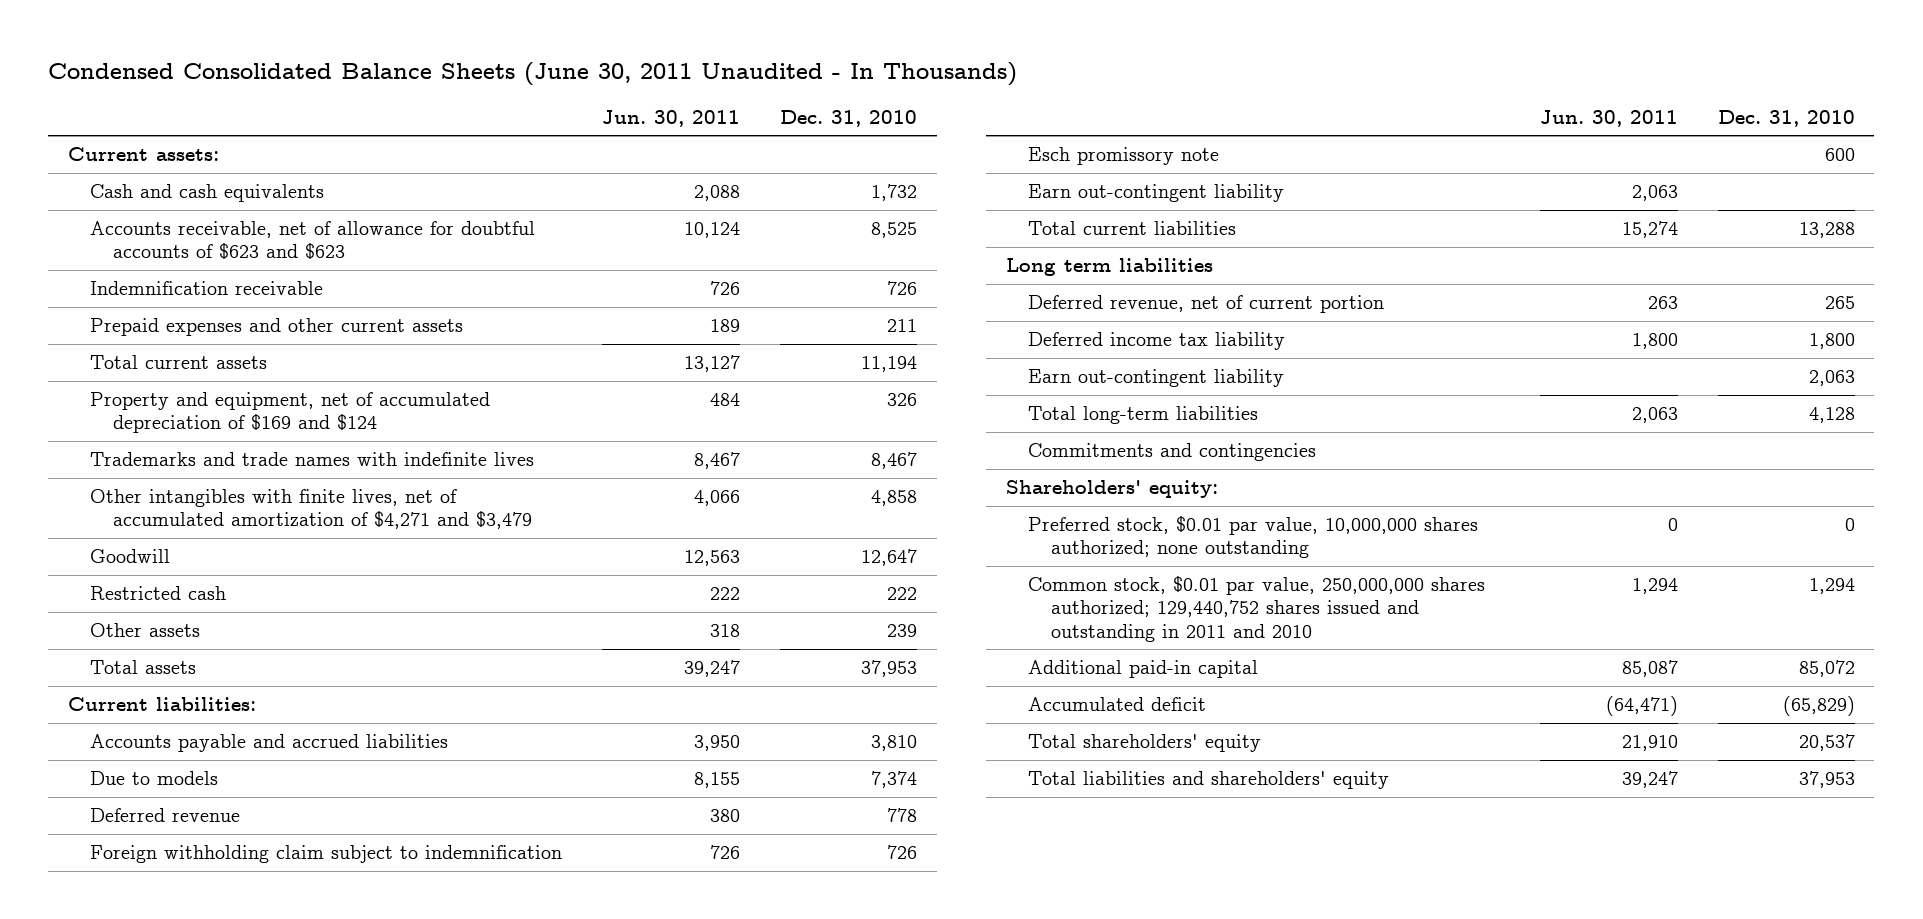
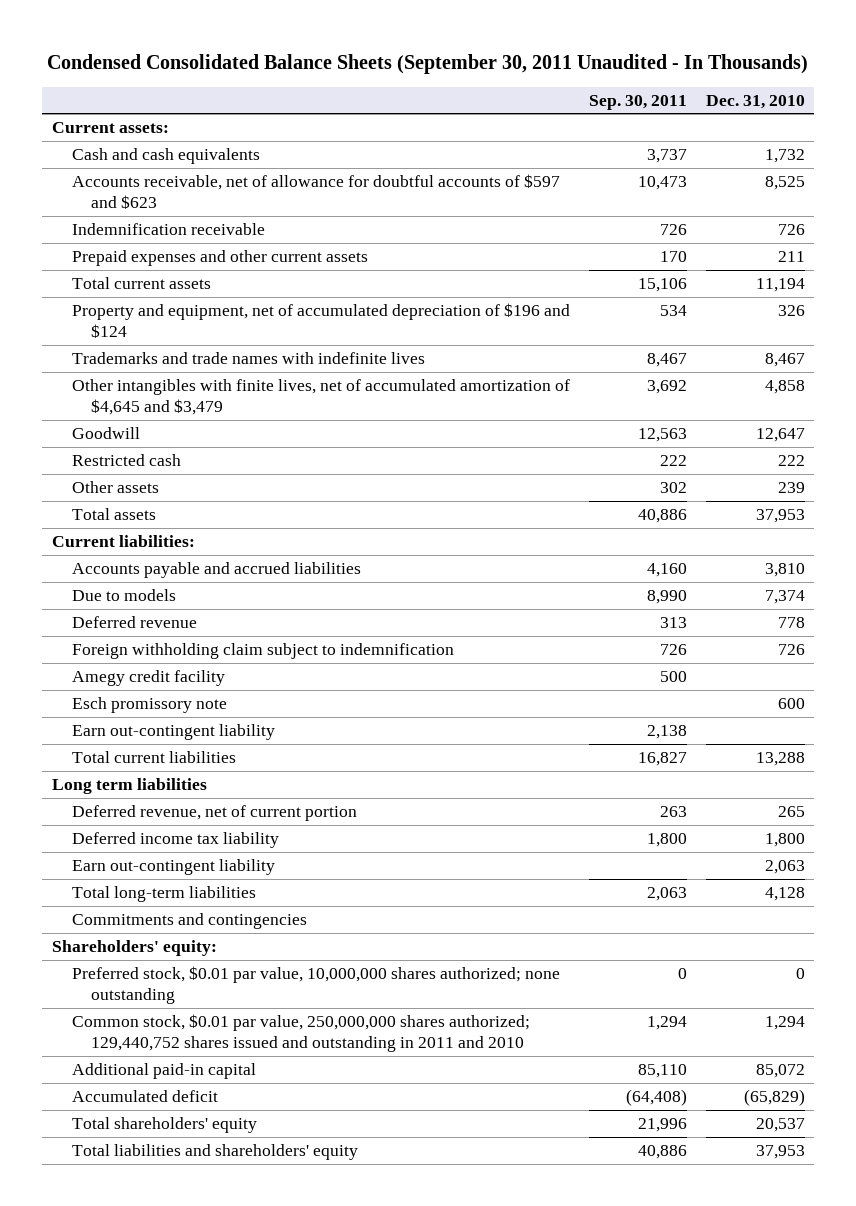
- Condensed Consolidated Balance Sheets (June 30, 2011 Unaudited - In Thousands)
+ Condensed Consolidated Balance Sheets (September 30, 2011 Unaudited - In Thousands)
- | Jun. 30, 2011 | Dec. 31, 2010
+ | Sep. 30, 2011 | Dec. 31, 2010
- Accounts receivable, net of allowance for doubtful accounts of $623 and $623 | 10,124 | 8,525
+ Accounts receivable, net of allowance for doubtful accounts of $597 and $623 | 10,473 | 8,525
- Property and equipment, net of accumulated depreciation of $169 and $124 | 484 | 326
+ Property and equipment, net of accumulated depreciation of $196 and $124 | 534 | 326
- Other intangibles with finite lives, net of accumulated amortization of $4,271 and $3,479 | 4,066 | 4,858
+ Other intangibles with finite lives, net of accumulated amortization of $4,645 and $3,479 | 3,692 | 4,858
+ Amegy credit facility | 500 |

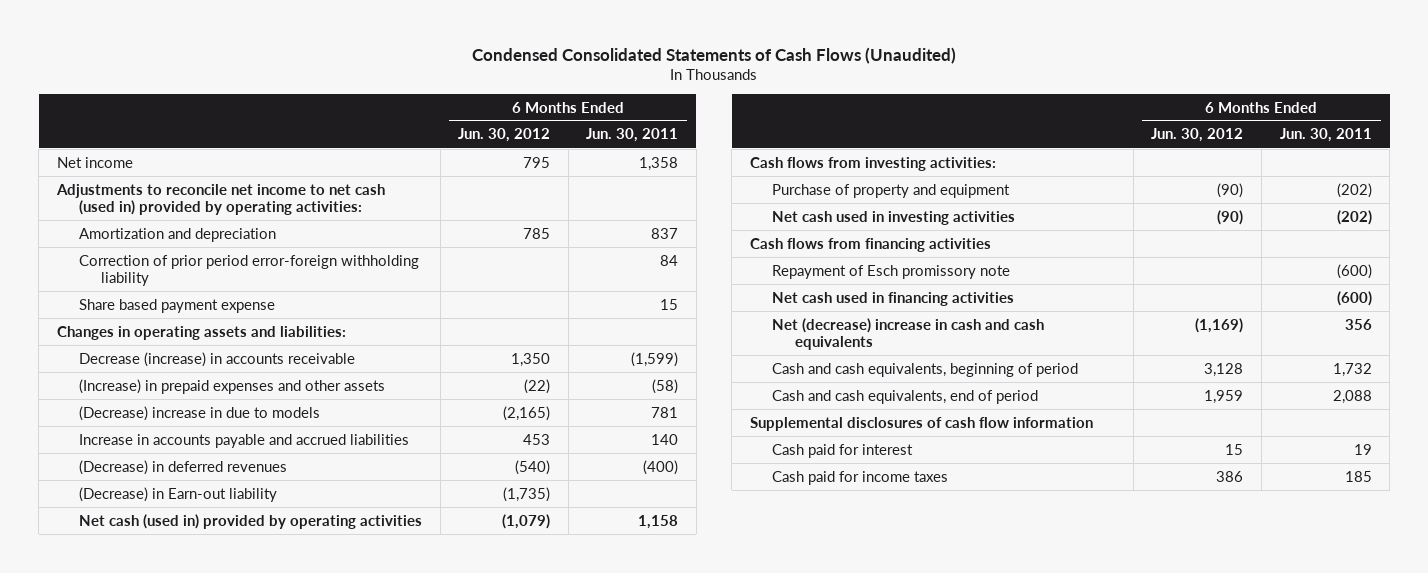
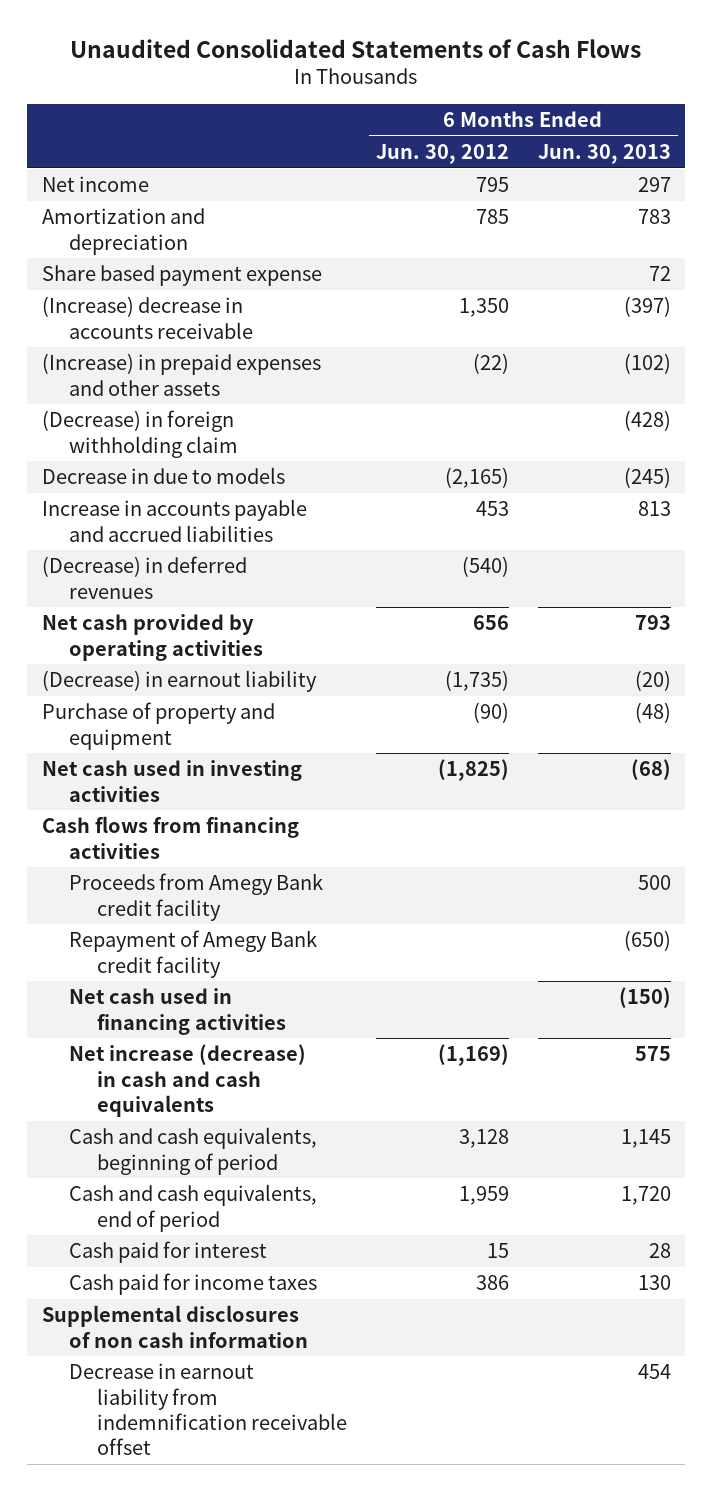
- Condensed Consolidated Statements of Cash Flows (Unaudited)
+ Unaudited Consolidated Statements of Cash Flows
- | 6 Months Ended Jun. 30, 2012 | 6 Months Ended Jun. 30, 2011
+ | 6 Months Ended Jun. 30, 2012 | 6 Months Ended Jun. 30, 2013
- Adjustments to reconcile net income to net cash (used in) provided by operating activities:
- Correction of prior period error-foreign withholding liability | | 84
- Changes in operating assets and liabilities:
- Decrease (increase) in accounts receivable | 1,350 | (1,599)
+ (Increase) decrease in accounts receivable | 1,350 | (397)
- (Decrease) increase in due to models | (2,165) | 781
+ (Decrease) in foreign withholding claim | | (428)
+ Decrease in due to models | (2,165) | (245)
- (Decrease) in Earn-out liability | (1,735) |
- Net cash (used in) provided by operating activities | (1,079) | 1,158
- Cash flows from investing activities:
+ Net cash provided by operating activities | 656 | 793
+ (Decrease) in earnout liability | (1,735) | (20)
- Net cash used in investing activities | (90) | (202)
+ Net cash used in investing activities | (1,825) | (68)
- Repayment of Esch promissory note | | (600)
+ Proceeds from Amegy Bank credit facility | | 500
+ Repayment of Amegy Bank credit facility | | (650)
- Net (decrease) increase in cash and cash equivalents | (1,169) | 356
+ Net increase (decrease) in cash and cash equivalents | (1,169) | 575
- Supplemental disclosures of cash flow information
+ Supplemental disclosures of non cash information
+ Decrease in earnout liability from indemnification receivable offset | | 454

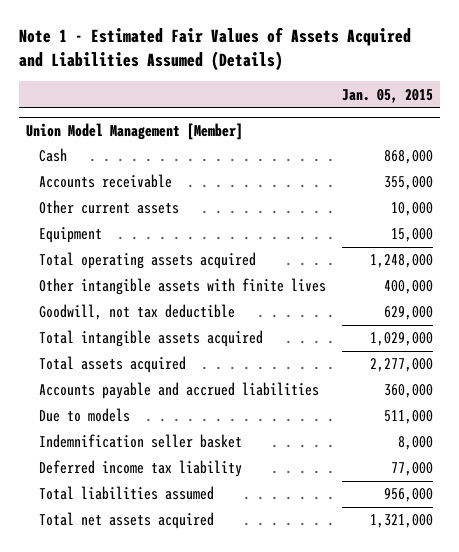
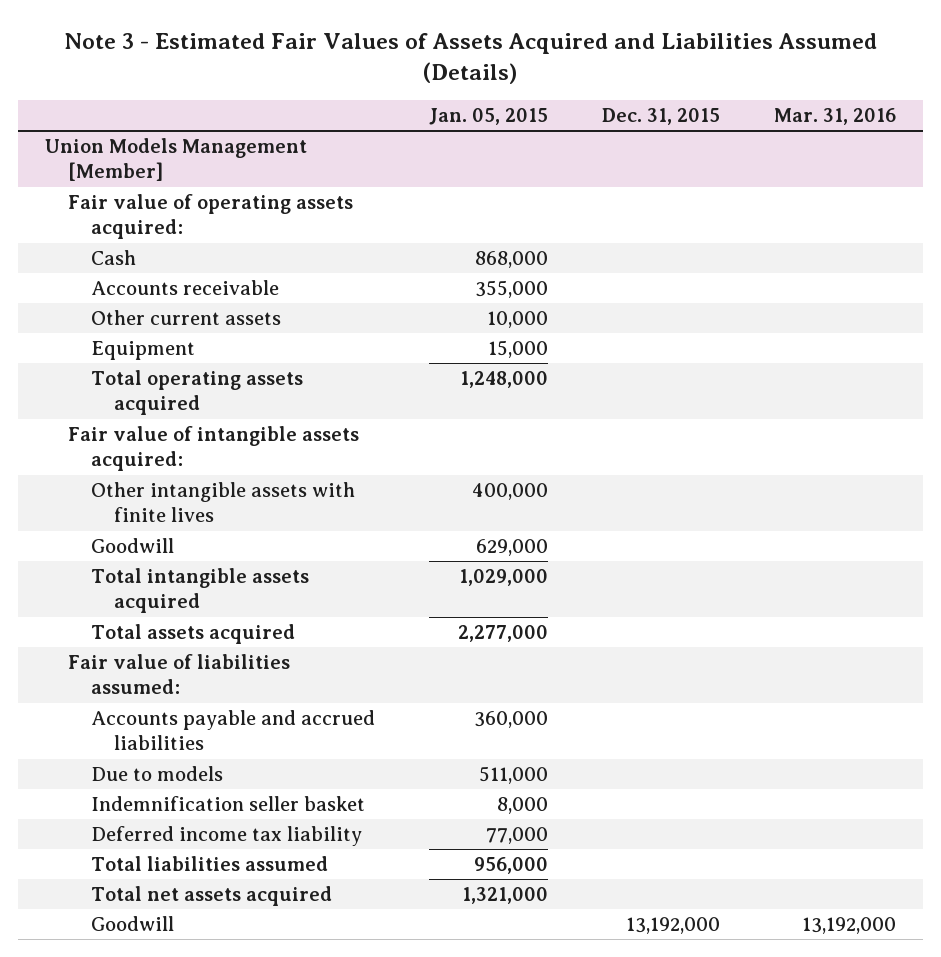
- Note 1 - Estimated Fair Values of Assets Acquired and Liabilities Assumed (Details)
+ Note 3 - Estimated Fair Values of Assets Acquired and Liabilities Assumed (Details)
- | Jan. 05, 2015
+ | Jan. 05, 2015 | Dec. 31, 2015 | Mar. 31, 2016
- Union Model Management [Member]
+ Union Models Management [Member]
+ Fair value of operating assets acquired:
+ Fair value of intangible assets acquired:
- Goodwill, not tax deductible | 629,000
+ Goodwill | 629,000 | |
+ Fair value of liabilities assumed:
+ Goodwill | | 13,192,000 | 13,192,000

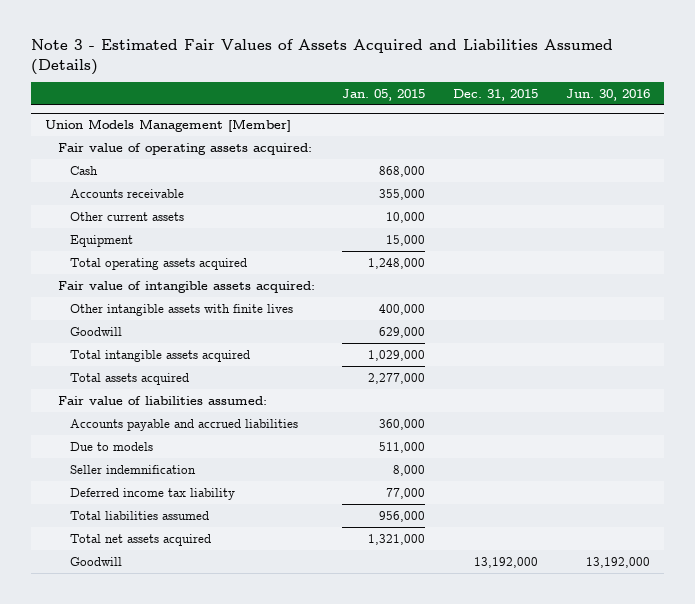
- | Jan. 05, 2015 | Dec. 31, 2015 | Mar. 31, 2016
+ | Jan. 05, 2015 | Dec. 31, 2015 | Jun. 30, 2016
@ Union Models Management [Member]
- Indemnification seller basket | 8,000 | |
+ Seller indemnification | 8,000 | |

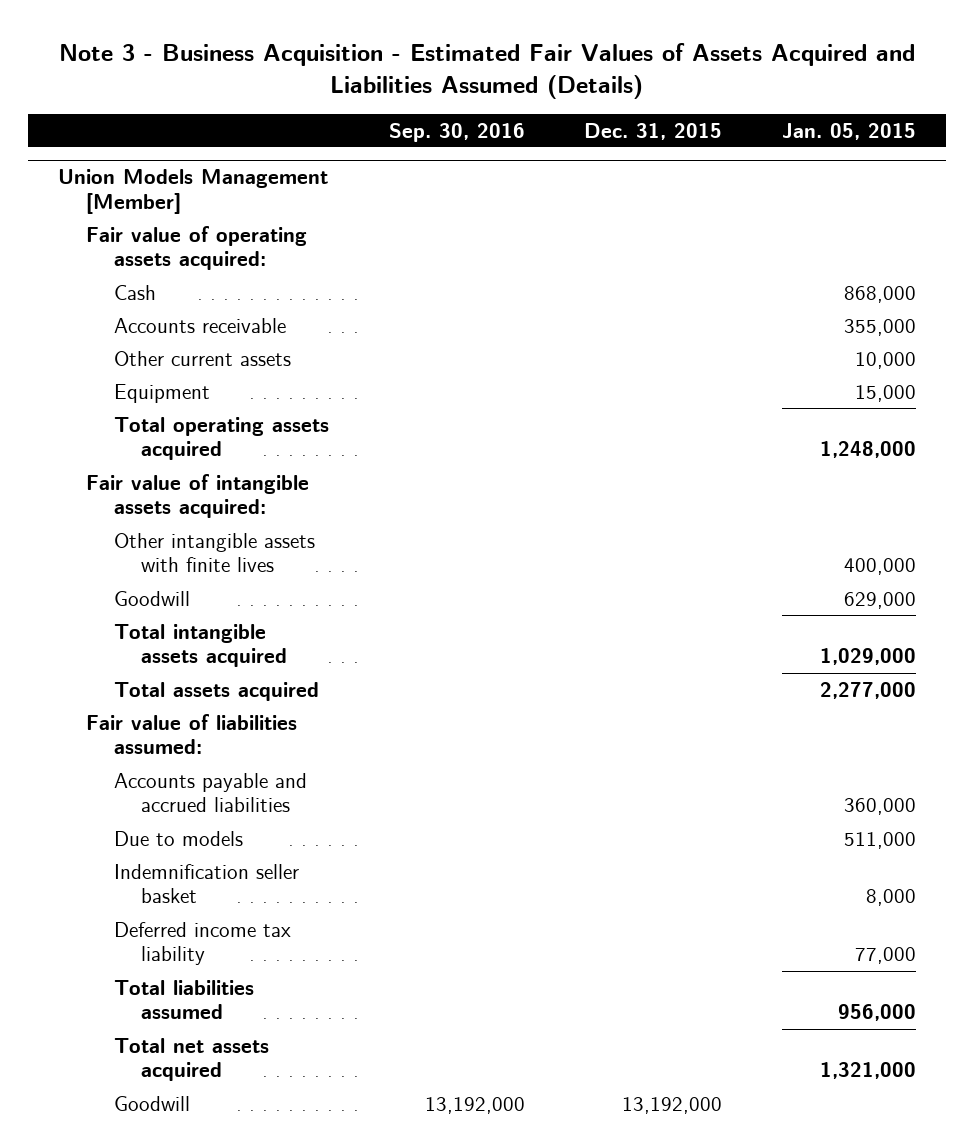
- Note 3 - Estimated Fair Values of Assets Acquired and Liabilities Assumed (Details)
+ Note 3 - Business Acquisition - Estimated Fair Values of Assets Acquired and Liabilities Assumed (Details)
- | Jan. 05, 2015 | Dec. 31, 2015 | Jun. 30, 2016
+ | Sep. 30, 2016 | Dec. 31, 2015 | Jan. 05, 2015
@ Union Models Management [Member]
- Seller indemnification | 8,000 | |
+ Indemnification seller basket | | | 8,000

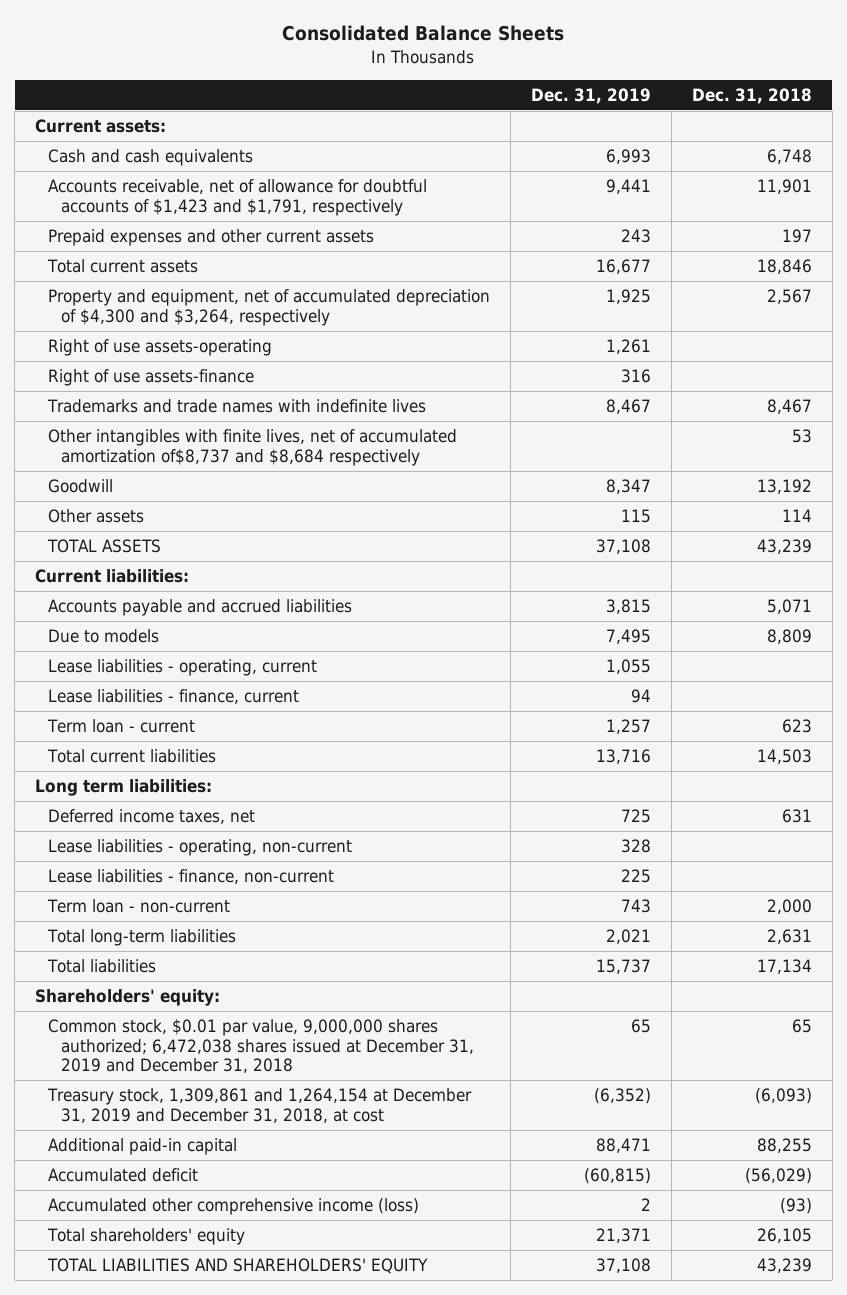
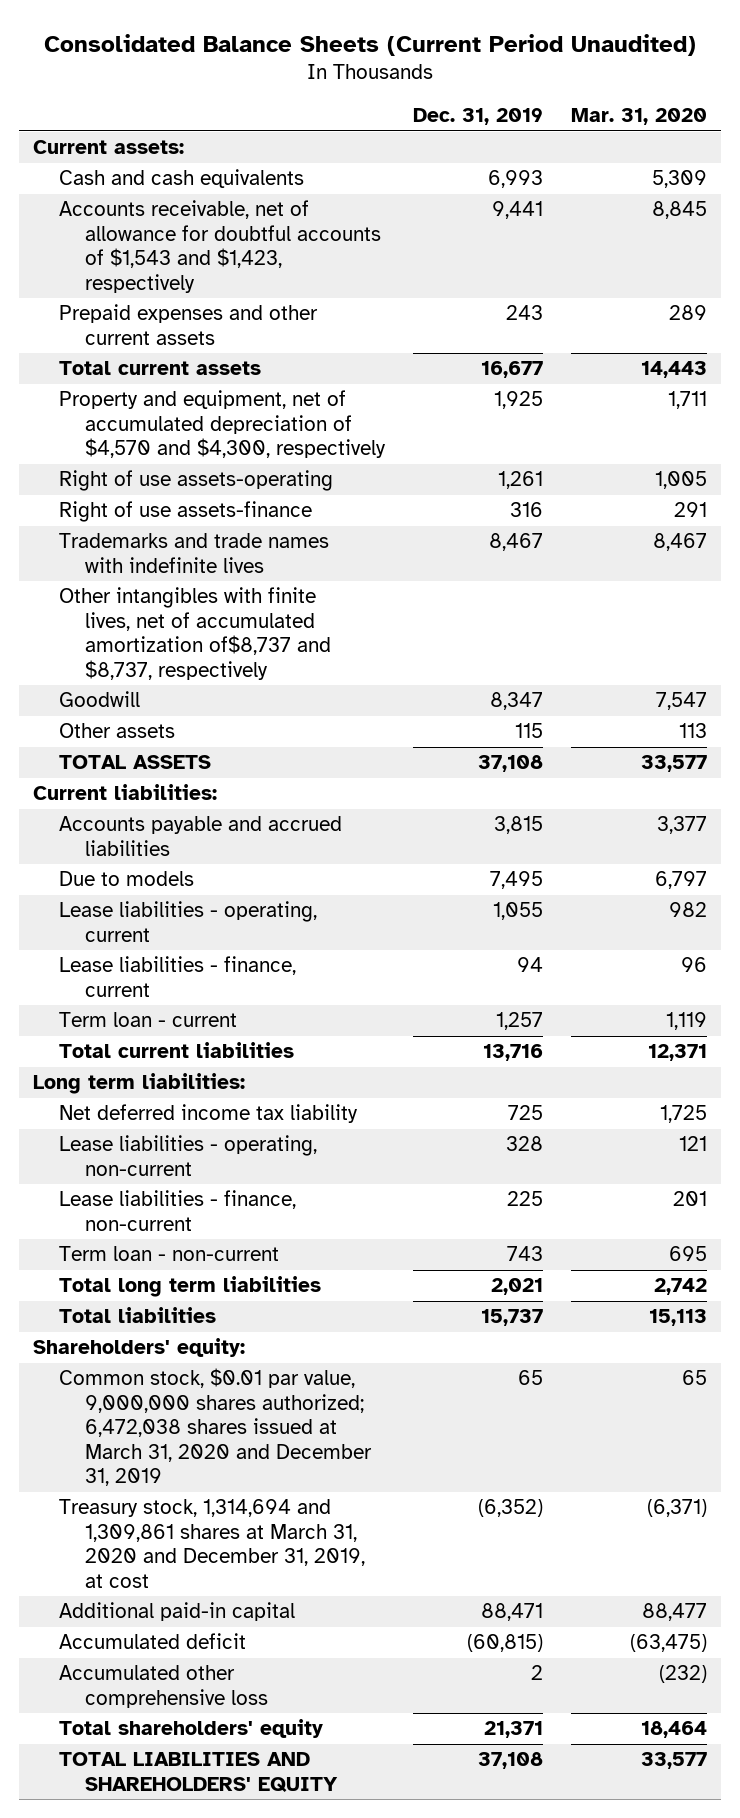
- Consolidated Balance Sheets
+ Consolidated Balance Sheets (Current Period Unaudited)
- | Dec. 31, 2019 | Dec. 31, 2018
+ | Dec. 31, 2019 | Mar. 31, 2020
- Accounts receivable, net of allowance for doubtful accounts of $1,423 and $1,791, respectively | 9,441 | 11,901
+ Accounts receivable, net of allowance for doubtful accounts of $1,543 and $1,423, respectively | 9,441 | 8,845
- Property and equipment, net of accumulated depreciation of $4,300 and $3,264, respectively | 1,925 | 2,567
+ Property and equipment, net of accumulated depreciation of $4,570 and $4,300, respectively | 1,925 | 1,711
- Other intangibles with finite lives, net of accumulated amortization of$8,737 and $8,684 respectively | | 53
+ Other intangibles with finite lives, net of accumulated amortization of$8,737 and $8,737, respectively
- Deferred income taxes, net | 725 | 631
+ Net deferred income tax liability | 725 | 1,725
- Total long-term liabilities | 2,021 | 2,631
+ Total long term liabilities | 2,021 | 2,742
- Common stock, $0.01 par value, 9,000,000 shares authorized; 6,472,038 shares issued at December 31, 2019 and December 31, 2018 | 65 | 65
- Treasury stock, 1,309,861 and 1,264,154 at December 31, 2019 and December 31, 2018, at cost | (6,352) | (6,093)
+ Common stock, $0.01 par value, 9,000,000 shares authorized; 6,472,038 shares issued at March 31, 2020 and December 31, 2019 | 65 | 65
+ Treasury stock, 1,314,694 and 1,309,861 shares at March 31, 2020 and December 31, 2019, at cost | (6,352) | (6,371)
- Accumulated other comprehensive income (loss) | 2 | (93)
+ Accumulated other comprehensive loss | 2 | (232)

